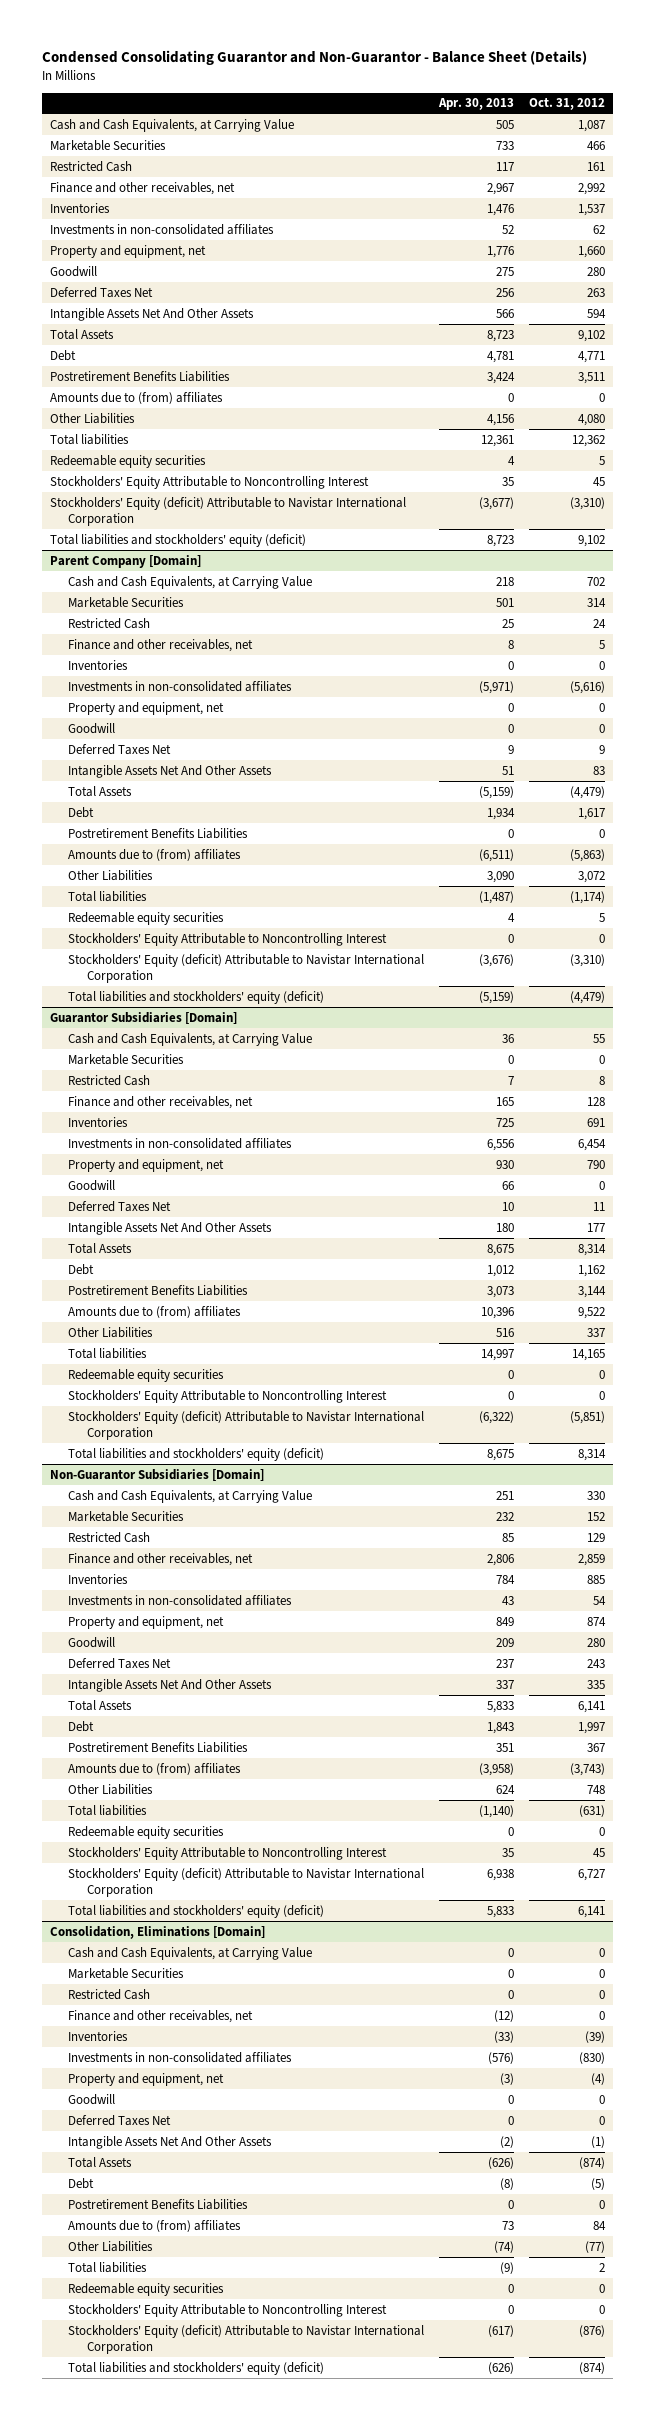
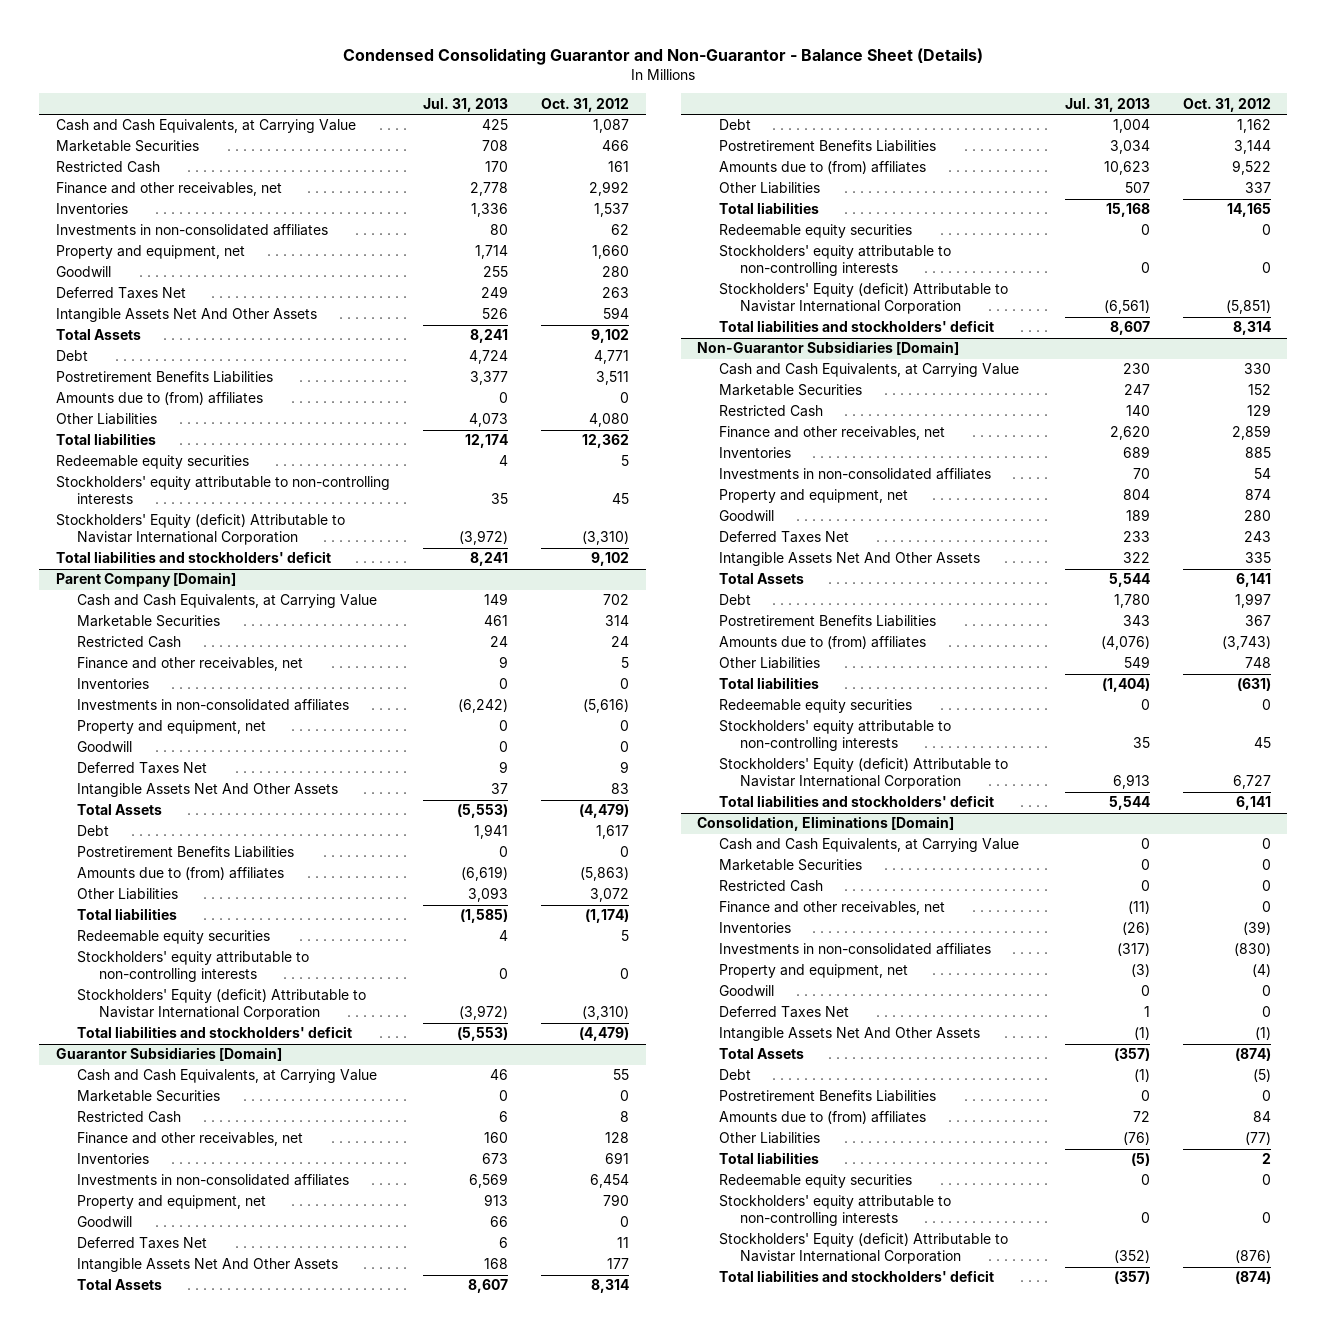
- | Apr. 30, 2013 | Oct. 31, 2012
+ | Jul. 31, 2013 | Oct. 31, 2012
- Stockholders' Equity Attributable to Noncontrolling Interest | 35 | 45
+ Stockholders' equity attributable to non-controlling interests | 35 | 45
- Total liabilities and stockholders' equity (deficit) | 8,723 | 9,102
+ Total liabilities and stockholders' deficit | 8,241 | 9,102
@ Parent Company [Domain]
- Stockholders' Equity Attributable to Noncontrolling Interest | 0 | 0
+ Stockholders' equity attributable to non-controlling interests | 0 | 0
- Total liabilities and stockholders' equity (deficit) | (5,159) | (4,479)
+ Total liabilities and stockholders' deficit | (5,553) | (4,479)
@ Guarantor Subsidiaries [Domain]
- Stockholders' Equity Attributable to Noncontrolling Interest | 0 | 0
+ Stockholders' equity attributable to non-controlling interests | 0 | 0
- Total liabilities and stockholders' equity (deficit) | 8,675 | 8,314
+ Total liabilities and stockholders' deficit | 8,607 | 8,314
@ Non-Guarantor Subsidiaries [Domain]
- Stockholders' Equity Attributable to Noncontrolling Interest | 35 | 45
+ Stockholders' equity attributable to non-controlling interests | 35 | 45
- Total liabilities and stockholders' equity (deficit) | 5,833 | 6,141
+ Total liabilities and stockholders' deficit | 5,544 | 6,141
@ Consolidation, Eliminations [Domain]
- Stockholders' Equity Attributable to Noncontrolling Interest | 0 | 0
+ Stockholders' equity attributable to non-controlling interests | 0 | 0
- Total liabilities and stockholders' equity (deficit) | (626) | (874)
+ Total liabilities and stockholders' deficit | (357) | (874)

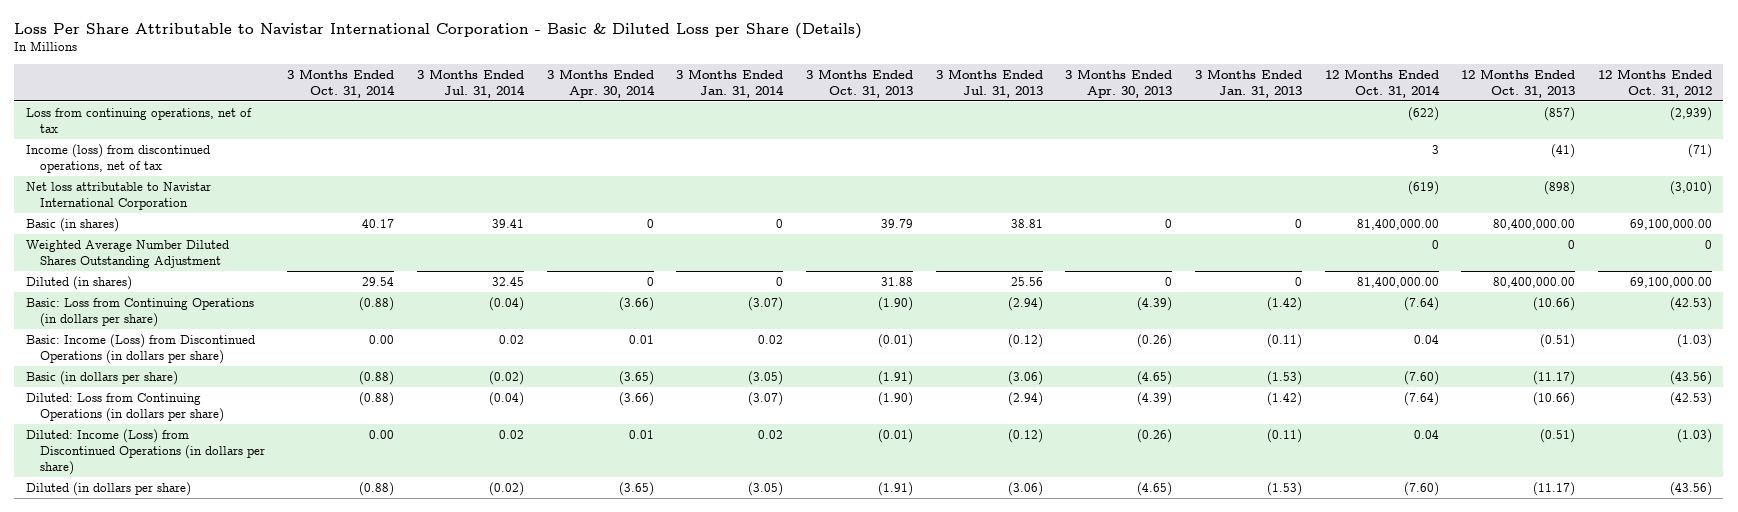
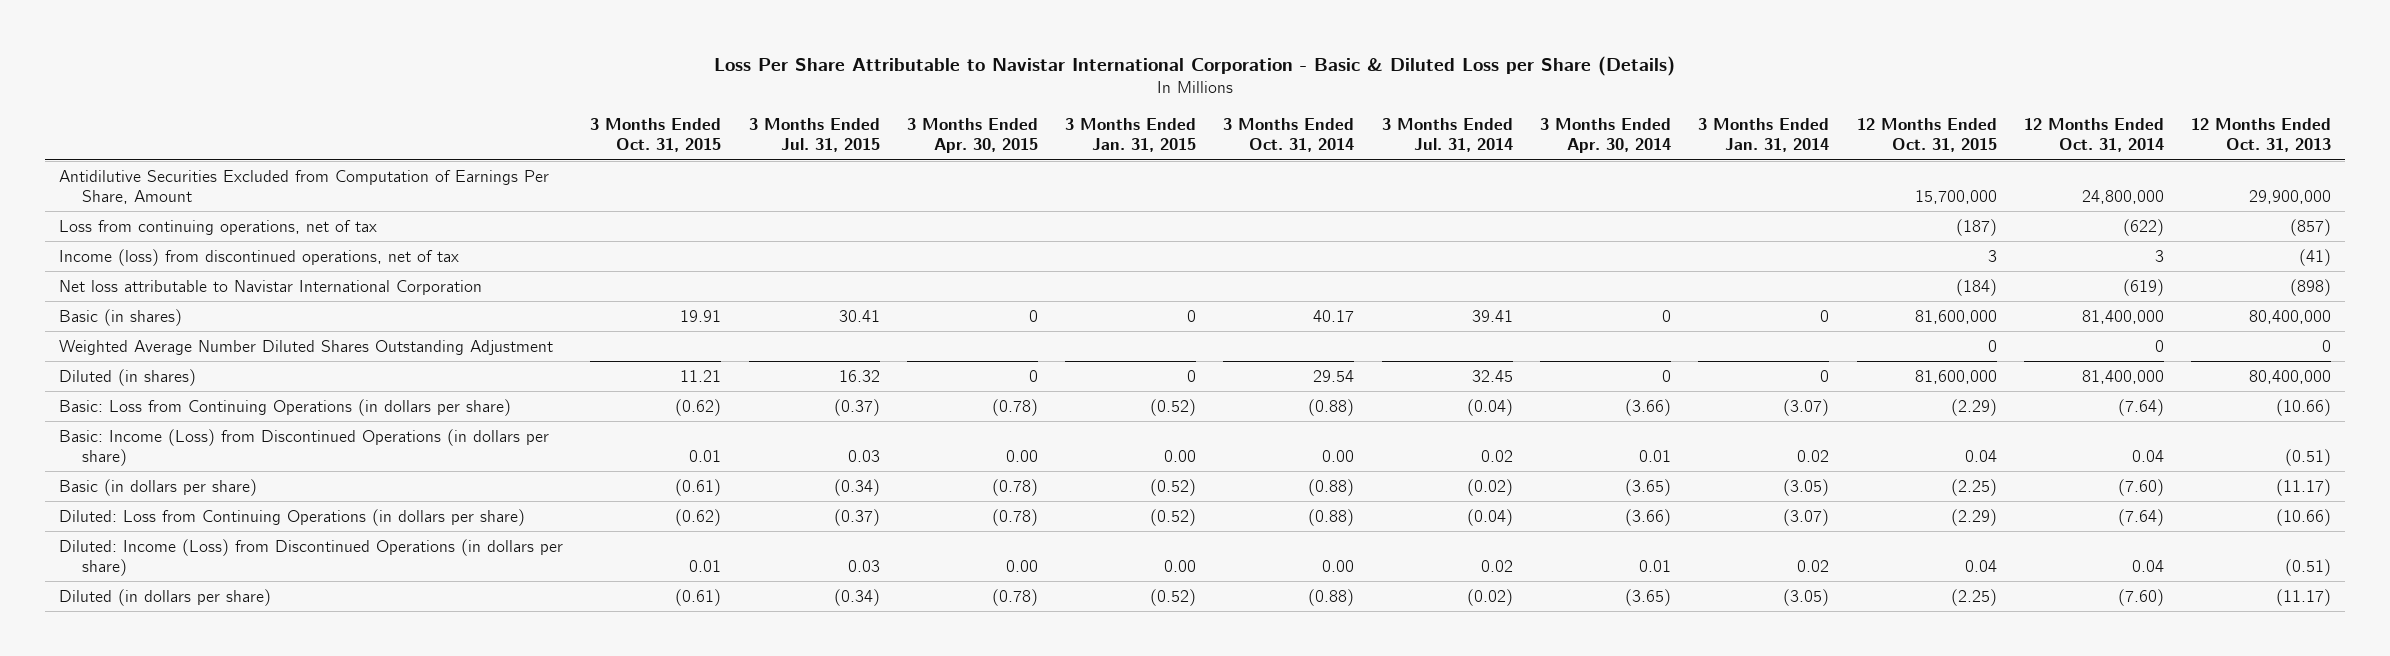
- | 3 Months Ended Oct. 31, 2014 | 3 Months Ended Jul. 31, 2014 | 3 Months Ended Apr. 30, 2014 | 3 Months Ended Jan. 31, 2014 | 3 Months Ended Oct. 31, 2013 | 3 Months Ended Jul. 31, 2013 | 3 Months Ended Apr. 30, 2013 | 3 Months Ended Jan. 31, 2013 | 12 Months Ended Oct. 31, 2014 | 12 Months Ended Oct. 31, 2013 | 12 Months Ended Oct. 31, 2012
+ | 3 Months Ended Oct. 31, 2015 | 3 Months Ended Jul. 31, 2015 | 3 Months Ended Apr. 30, 2015 | 3 Months Ended Jan. 31, 2015 | 3 Months Ended Oct. 31, 2014 | 3 Months Ended Jul. 31, 2014 | 3 Months Ended Apr. 30, 2014 | 3 Months Ended Jan. 31, 2014 | 12 Months Ended Oct. 31, 2015 | 12 Months Ended Oct. 31, 2014 | 12 Months Ended Oct. 31, 2013
+ Antidilutive Securities Excluded from Computation of Earnings Per Share, Amount | | | | | | | | | 15,700,000 | 24,800,000 | 29,900,000
- Basic (in shares) | 40.17 | 39.41 | 0 | 0 | 39.79 | 38.81 | 0 | 0 | 81,400,000.00 | 80,400,000.00 | 69,100,000.00
+ Basic (in shares) | 19.91 | 30.41 | 0 | 0 | 40.17 | 39.41 | 0 | 0 | 81,600,000 | 81,400,000 | 80,400,000
- Diluted (in shares) | 29.54 | 32.45 | 0 | 0 | 31.88 | 25.56 | 0 | 0 | 81,400,000.00 | 80,400,000.00 | 69,100,000.00
+ Diluted (in shares) | 11.21 | 16.32 | 0 | 0 | 29.54 | 32.45 | 0 | 0 | 81,600,000 | 81,400,000 | 80,400,000

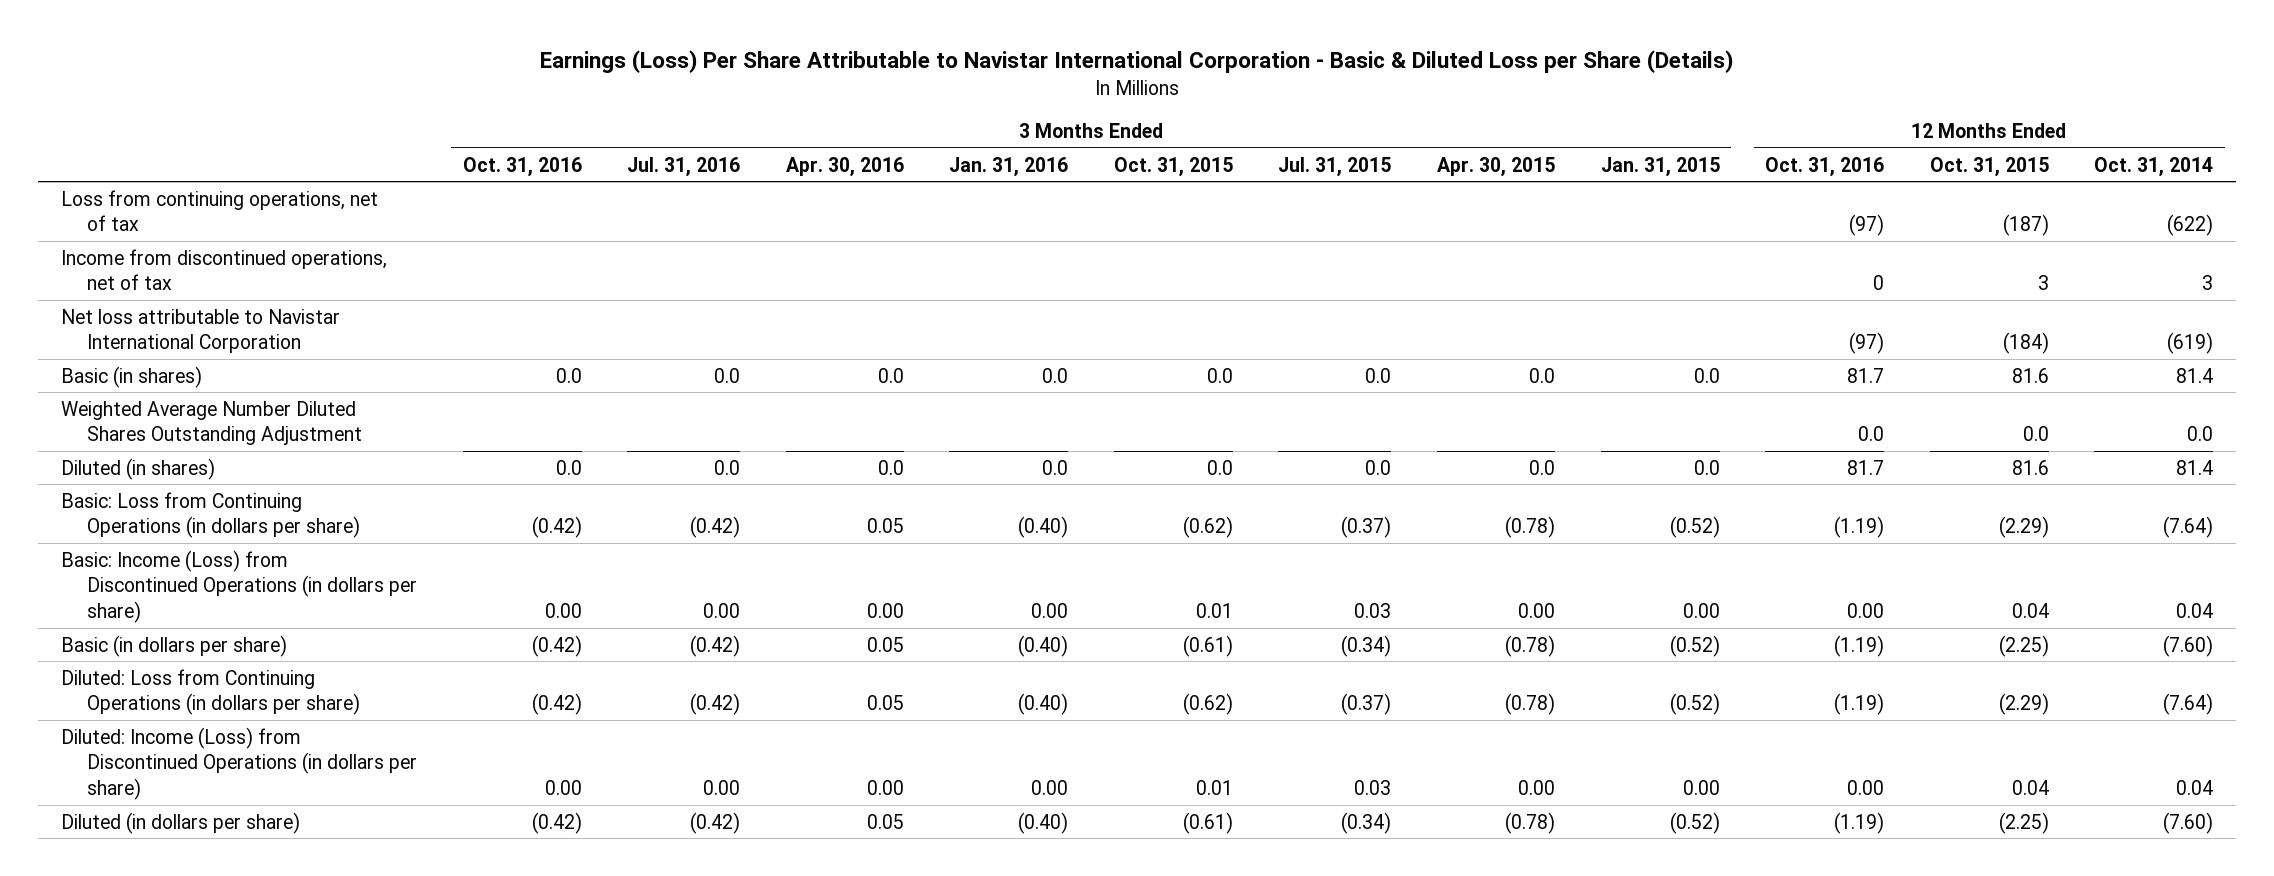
- Loss Per Share Attributable to Navistar International Corporation - Basic & Diluted Loss per Share (Details)
+ Earnings (Loss) Per Share Attributable to Navistar International Corporation - Basic & Diluted Loss per Share (Details)
- | 3 Months Ended Oct. 31, 2015 | 3 Months Ended Jul. 31, 2015 | 3 Months Ended Apr. 30, 2015 | 3 Months Ended Jan. 31, 2015 | 3 Months Ended Oct. 31, 2014 | 3 Months Ended Jul. 31, 2014 | 3 Months Ended Apr. 30, 2014 | 3 Months Ended Jan. 31, 2014 | 12 Months Ended Oct. 31, 2015 | 12 Months Ended Oct. 31, 2014 | 12 Months Ended Oct. 31, 2013
+ | 3 Months Ended Oct. 31, 2016 | 3 Months Ended Jul. 31, 2016 | 3 Months Ended Apr. 30, 2016 | 3 Months Ended Jan. 31, 2016 | 3 Months Ended Oct. 31, 2015 | 3 Months Ended Jul. 31, 2015 | 3 Months Ended Apr. 30, 2015 | 3 Months Ended Jan. 31, 2015 | 12 Months Ended Oct. 31, 2016 | 12 Months Ended Oct. 31, 2015 | 12 Months Ended Oct. 31, 2014
- Antidilutive Securities Excluded from Computation of Earnings Per Share, Amount | | | | | | | | | 15,700,000 | 24,800,000 | 29,900,000
- Income (loss) from discontinued operations, net of tax | | | | | | | | | 3 | 3 | (41)
+ Income from discontinued operations, net of tax | | | | | | | | | 0 | 3 | 3
- Basic (in shares) | 19.91 | 30.41 | 0 | 0 | 40.17 | 39.41 | 0 | 0 | 81,600,000 | 81,400,000 | 80,400,000
- Weighted Average Number Diluted Shares Outstanding Adjustment | | | | | | | | | 0 | 0 | 0
- Diluted (in shares) | 11.21 | 16.32 | 0 | 0 | 29.54 | 32.45 | 0 | 0 | 81,600,000 | 81,400,000 | 80,400,000
+ Basic (in shares) | 0.0 | 0.0 | 0.0 | 0.0 | 0.0 | 0.0 | 0.0 | 0.0 | 81.7 | 81.6 | 81.4
+ Weighted Average Number Diluted Shares Outstanding Adjustment | | | | | | | | | 0.0 | 0.0 | 0.0
+ Diluted (in shares) | 0.0 | 0.0 | 0.0 | 0.0 | 0.0 | 0.0 | 0.0 | 0.0 | 81.7 | 81.6 | 81.4

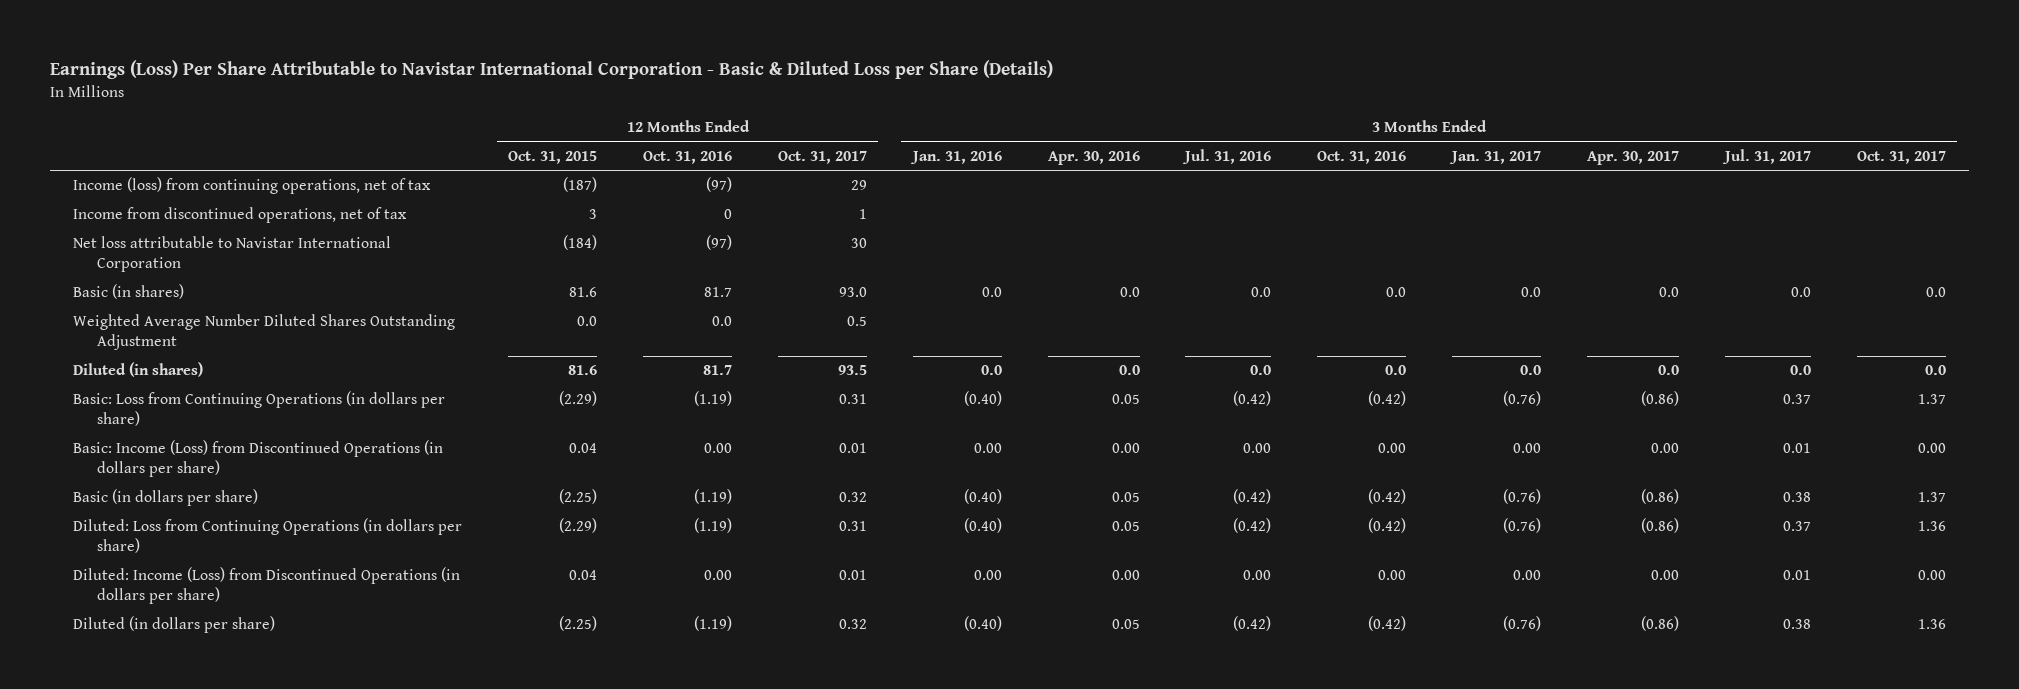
- | 3 Months Ended Oct. 31, 2016 | 3 Months Ended Jul. 31, 2016 | 3 Months Ended Apr. 30, 2016 | 3 Months Ended Jan. 31, 2016 | 3 Months Ended Oct. 31, 2015 | 3 Months Ended Jul. 31, 2015 | 3 Months Ended Apr. 30, 2015 | 3 Months Ended Jan. 31, 2015 | 12 Months Ended Oct. 31, 2016 | 12 Months Ended Oct. 31, 2015 | 12 Months Ended Oct. 31, 2014
+ | 12 Months Ended Oct. 31, 2015 | 12 Months Ended Oct. 31, 2016 | 12 Months Ended Oct. 31, 2017 | 3 Months Ended Jan. 31, 2016 | 3 Months Ended Apr. 30, 2016 | 3 Months Ended Jul. 31, 2016 | 3 Months Ended Oct. 31, 2016 | 3 Months Ended Jan. 31, 2017 | 3 Months Ended Apr. 30, 2017 | 3 Months Ended Jul. 31, 2017 | 3 Months Ended Oct. 31, 2017
- Loss from continuing operations, net of tax | | | | | | | | | (97) | (187) | (622)
+ Income (loss) from continuing operations, net of tax | (187) | (97) | 29 | | | | | | | |

